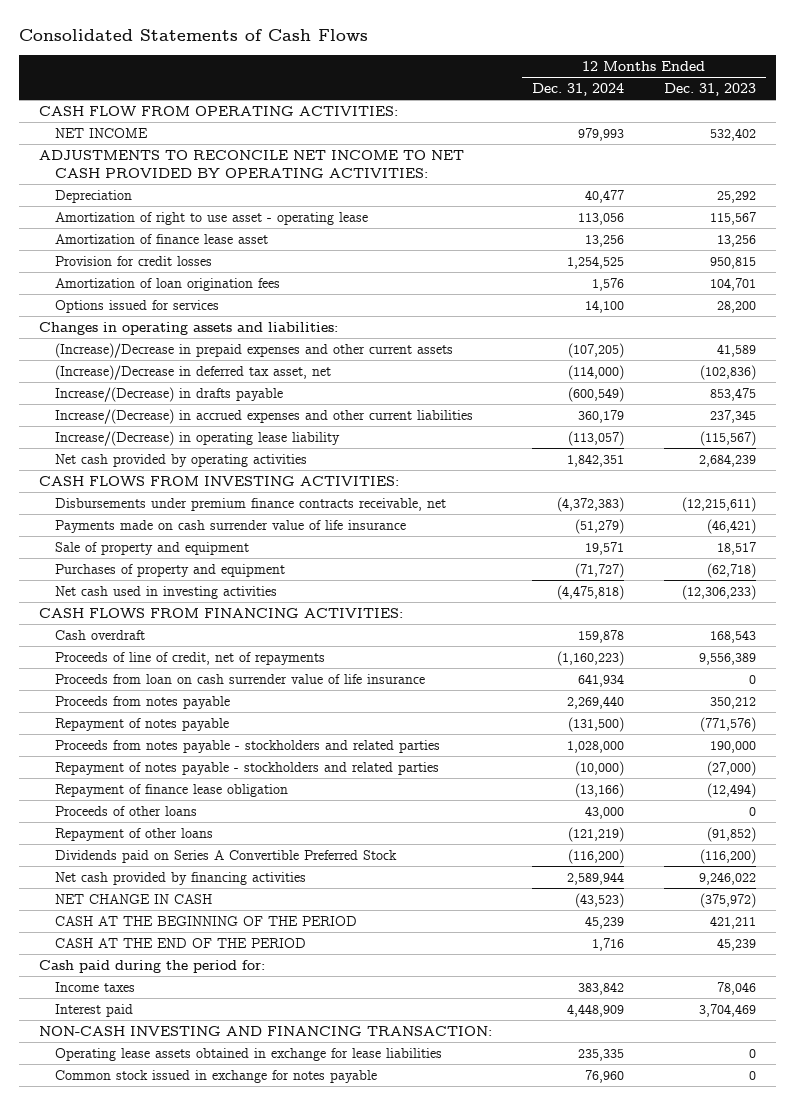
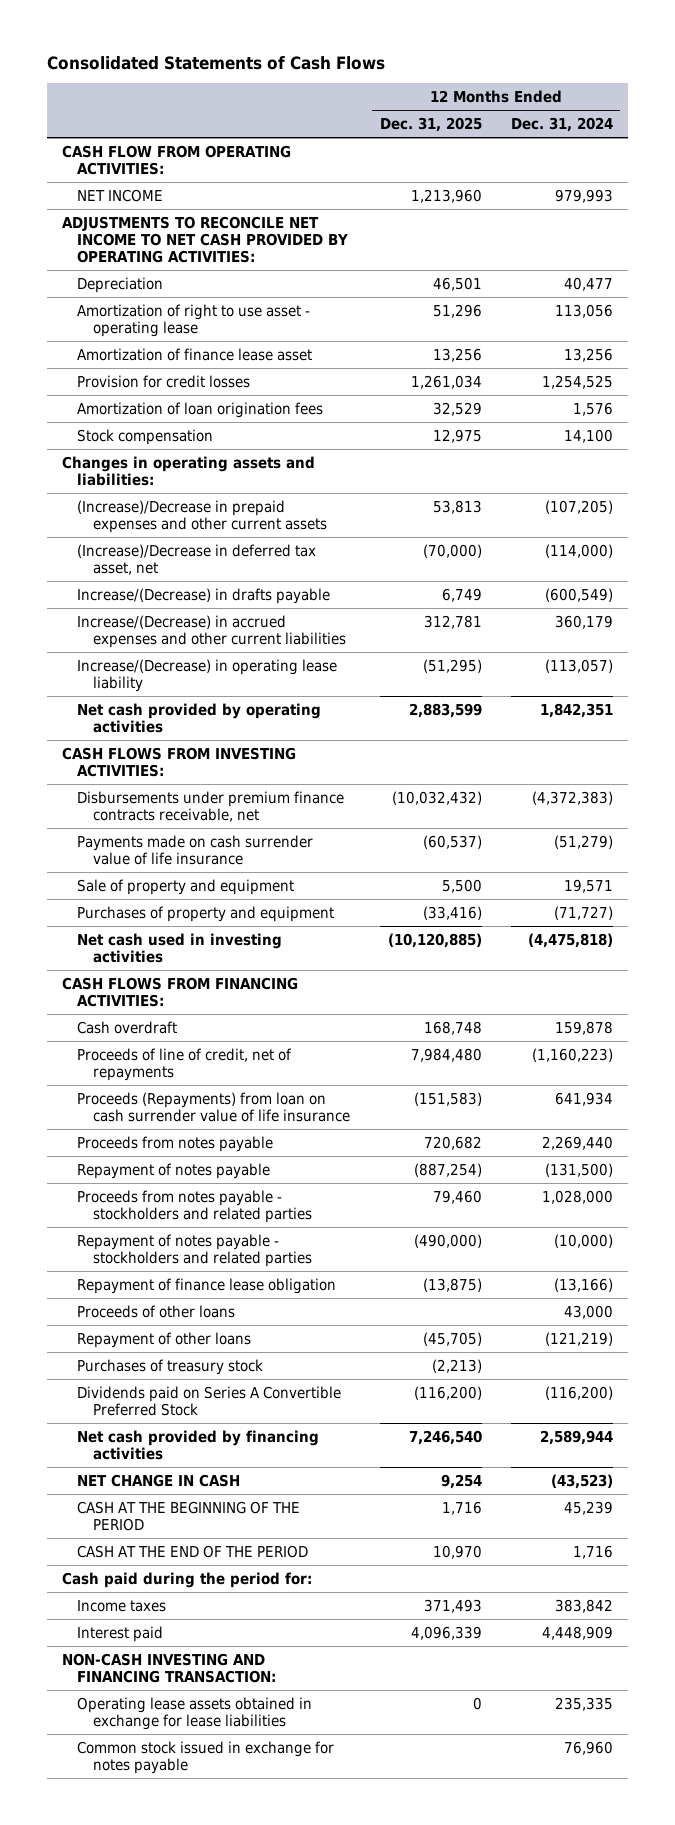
- | 12 Months Ended Dec. 31, 2024 | 12 Months Ended Dec. 31, 2023
+ | 12 Months Ended Dec. 31, 2025 | 12 Months Ended Dec. 31, 2024
- Options issued for services | 14,100 | 28,200
+ Stock compensation | 12,975 | 14,100
- Proceeds from loan on cash surrender value of life insurance | 641,934 | 0
+ Proceeds (Repayments) from loan on cash surrender value of life insurance | (151,583) | 641,934
+ Purchases of treasury stock | (2,213) |

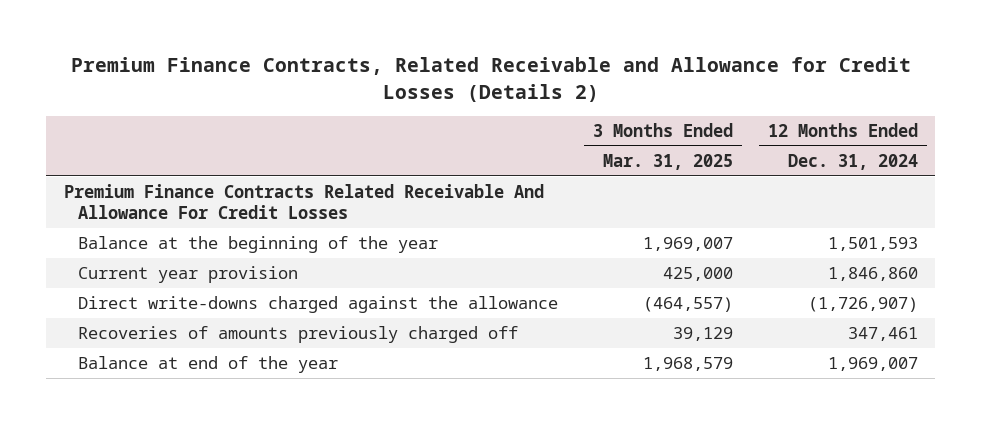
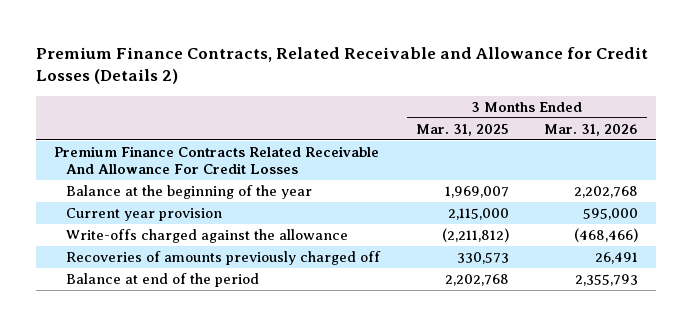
- | 3 Months Ended Mar. 31, 2025 | 12 Months Ended Dec. 31, 2024
+ | 3 Months Ended Mar. 31, 2025 | 3 Months Ended Mar. 31, 2026
- Current year provision | 425,000 | 1,846,860
- Direct write-downs charged against the allowance | (464,557) | (1,726,907)
- Recoveries of amounts previously charged off | 39,129 | 347,461
- Balance at end of the year | 1,968,579 | 1,969,007
+ Current year provision | 2,115,000 | 595,000
+ Write-offs charged against the allowance | (2,211,812) | (468,466)
+ Recoveries of amounts previously charged off | 330,573 | 26,491
+ Balance at end of the period | 2,202,768 | 2,355,793

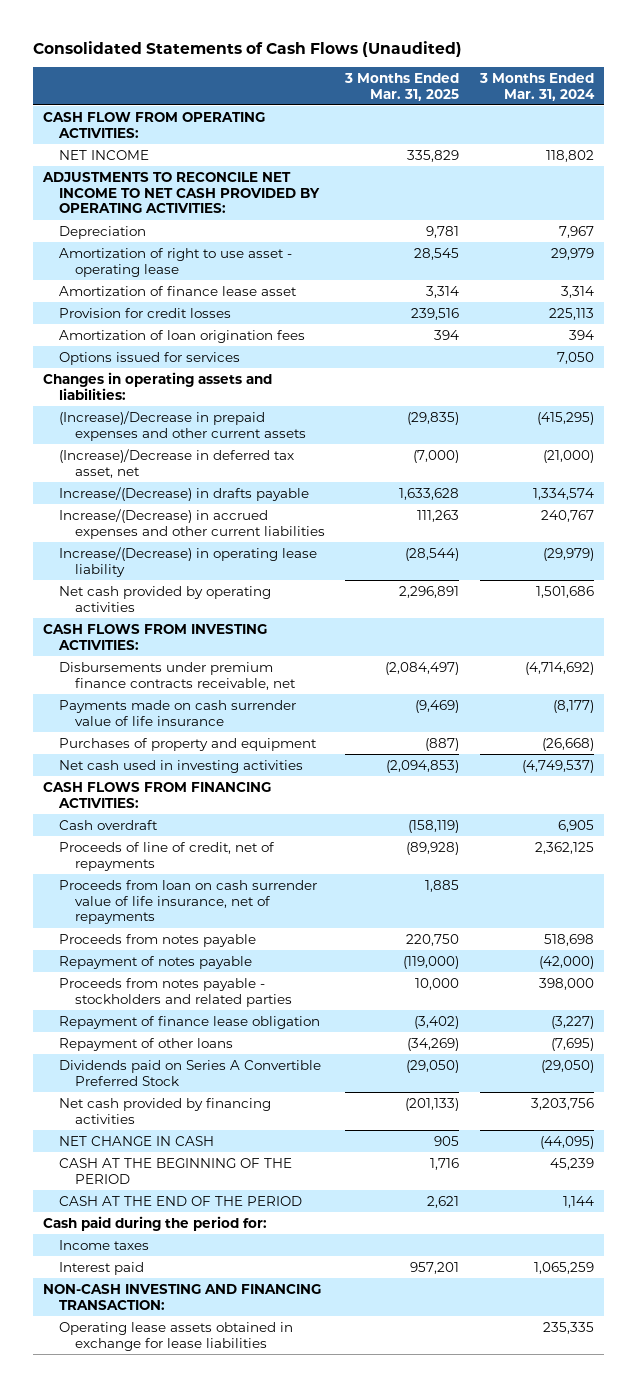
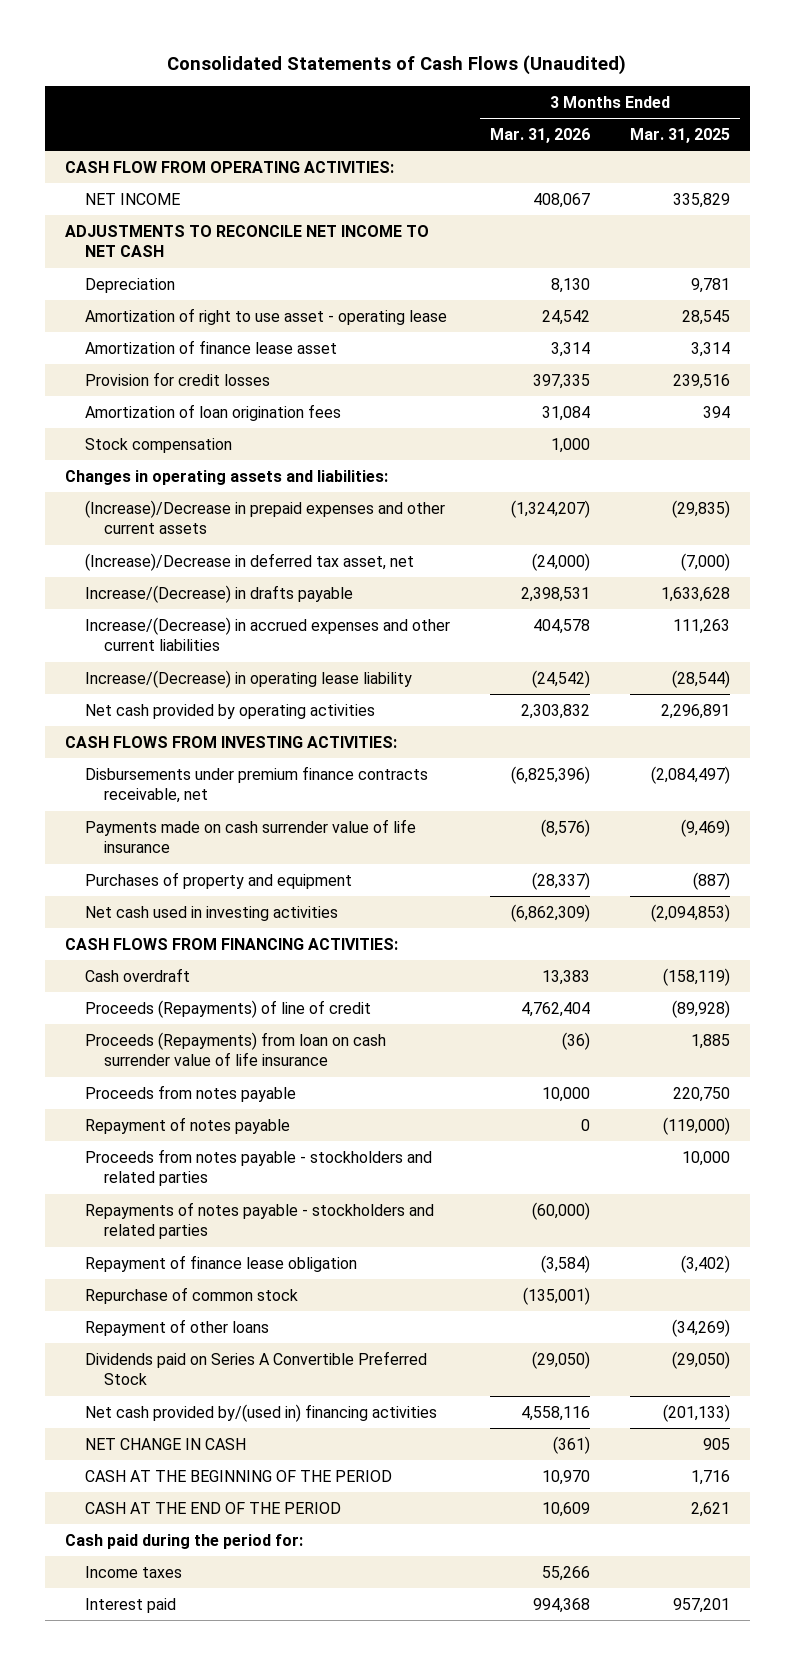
- | 3 Months Ended Mar. 31, 2025 | 3 Months Ended Mar. 31, 2024
+ | 3 Months Ended Mar. 31, 2026 | 3 Months Ended Mar. 31, 2025
- ADJUSTMENTS TO RECONCILE NET INCOME TO NET CASH PROVIDED BY OPERATING ACTIVITIES:
+ ADJUSTMENTS TO RECONCILE NET INCOME TO NET CASH
- Options issued for services | | 7,050
+ Stock compensation | 1,000 |
- Proceeds of line of credit, net of repayments | (89,928) | 2,362,125
- Proceeds from loan on cash surrender value of life insurance, net of repayments | 1,885 |
+ Proceeds (Repayments) of line of credit | 4,762,404 | (89,928)
+ Proceeds (Repayments) from loan on cash surrender value of life insurance | (36) | 1,885
+ Repayments of notes payable - stockholders and related parties | (60,000) |
+ Repurchase of common stock | (135,001) |
- Net cash provided by financing activities | (201,133) | 3,203,756
+ Net cash provided by/(used in) financing activities | 4,558,116 | (201,133)
- NON-CASH INVESTING AND FINANCING TRANSACTION:
- Operating lease assets obtained in exchange for lease liabilities | | 235,335

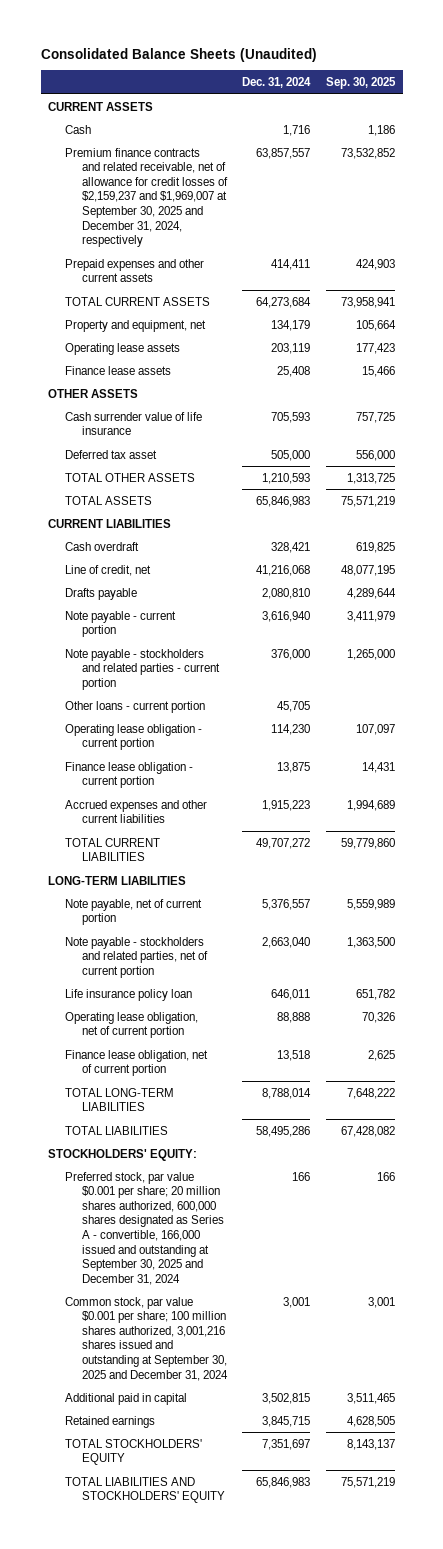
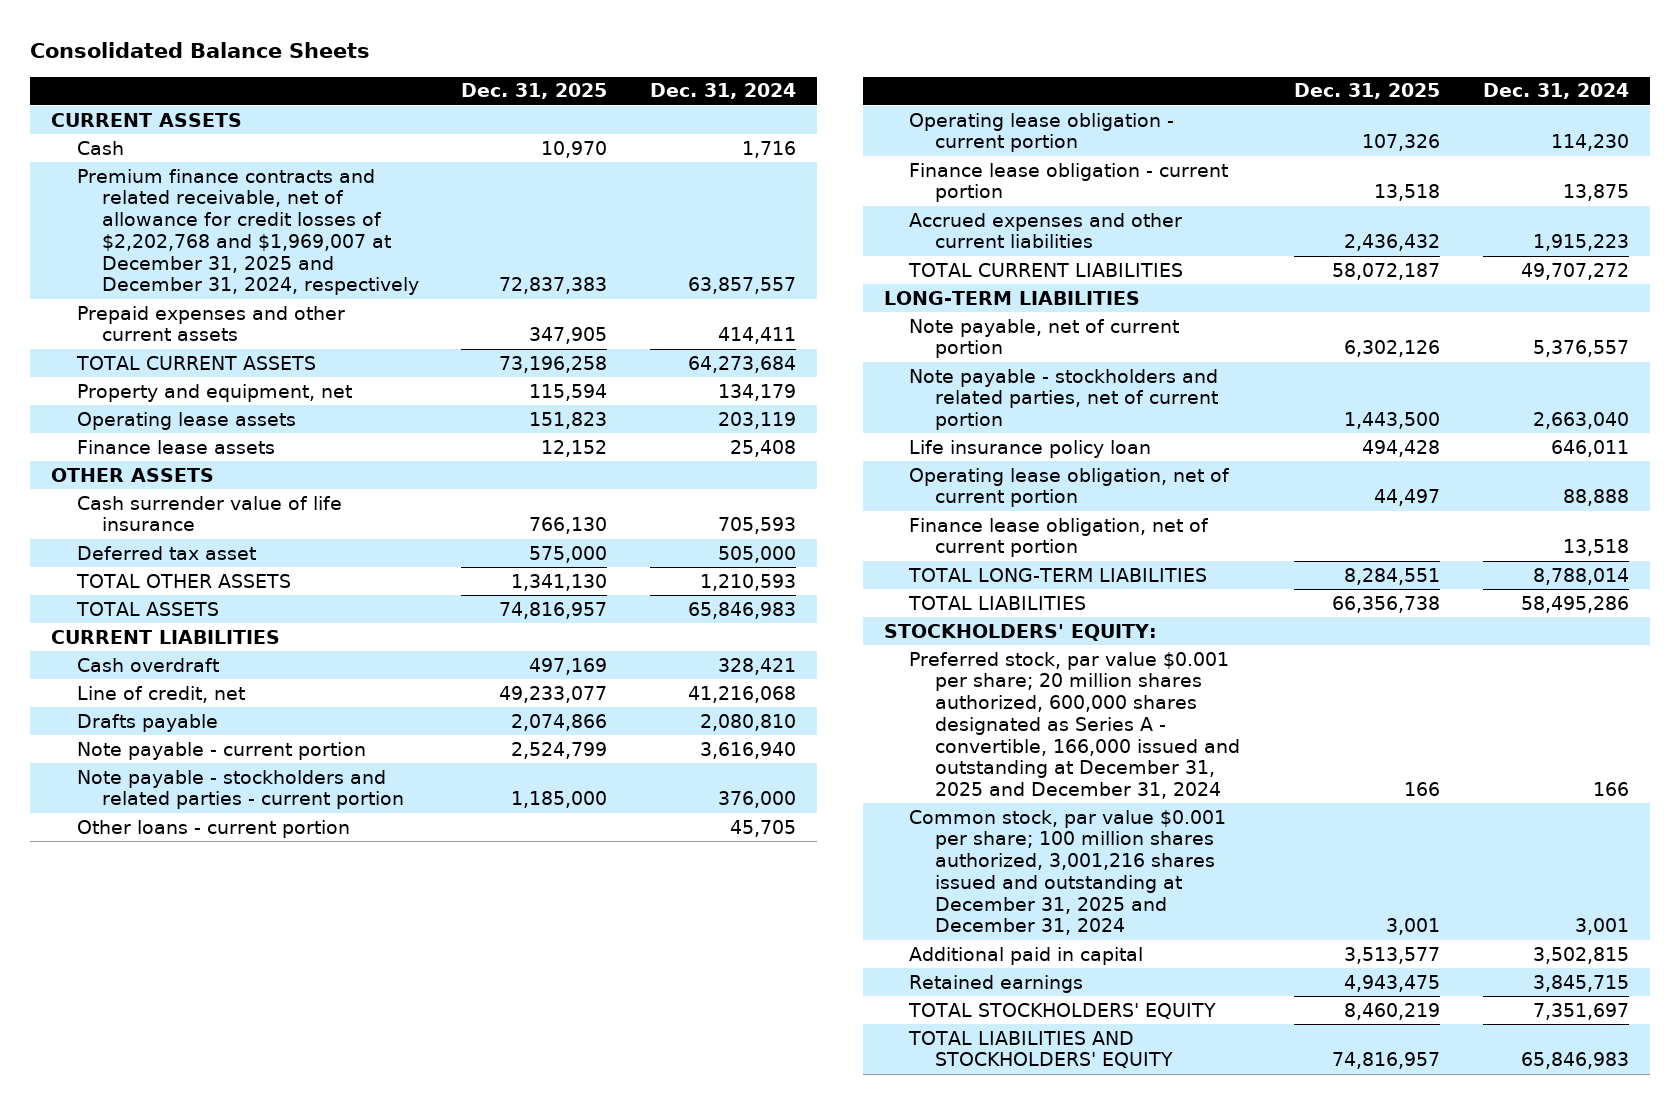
- Consolidated Balance Sheets (Unaudited)
+ Consolidated Balance Sheets
- | Dec. 31, 2024 | Sep. 30, 2025
+ | Dec. 31, 2025 | Dec. 31, 2024
- Premium finance contracts and related receivable, net of allowance for credit losses of $2,159,237 and $1,969,007 at September 30, 2025 and December 31, 2024, respectively | 63,857,557 | 73,532,852
+ Premium finance contracts and related receivable, net of allowance for credit losses of $2,202,768 and $1,969,007 at December 31, 2025 and December 31, 2024, respectively | 72,837,383 | 63,857,557
- Preferred stock, par value $0.001 per share; 20 million shares authorized, 600,000 shares designated as Series A - convertible, 166,000 issued and outstanding at September 30, 2025 and December 31, 2024 | 166 | 166
- Common stock, par value $0.001 per share; 100 million shares authorized, 3,001,216 shares issued and outstanding at September 30, 2025 and December 31, 2024 | 3,001 | 3,001
+ Preferred stock, par value $0.001 per share; 20 million shares authorized, 600,000 shares designated as Series A - convertible, 166,000 issued and outstanding at December 31, 2025 and December 31, 2024 | 166 | 166
+ Common stock, par value $0.001 per share; 100 million shares authorized, 3,001,216 shares issued and outstanding at December 31, 2025 and December 31, 2024 | 3,001 | 3,001

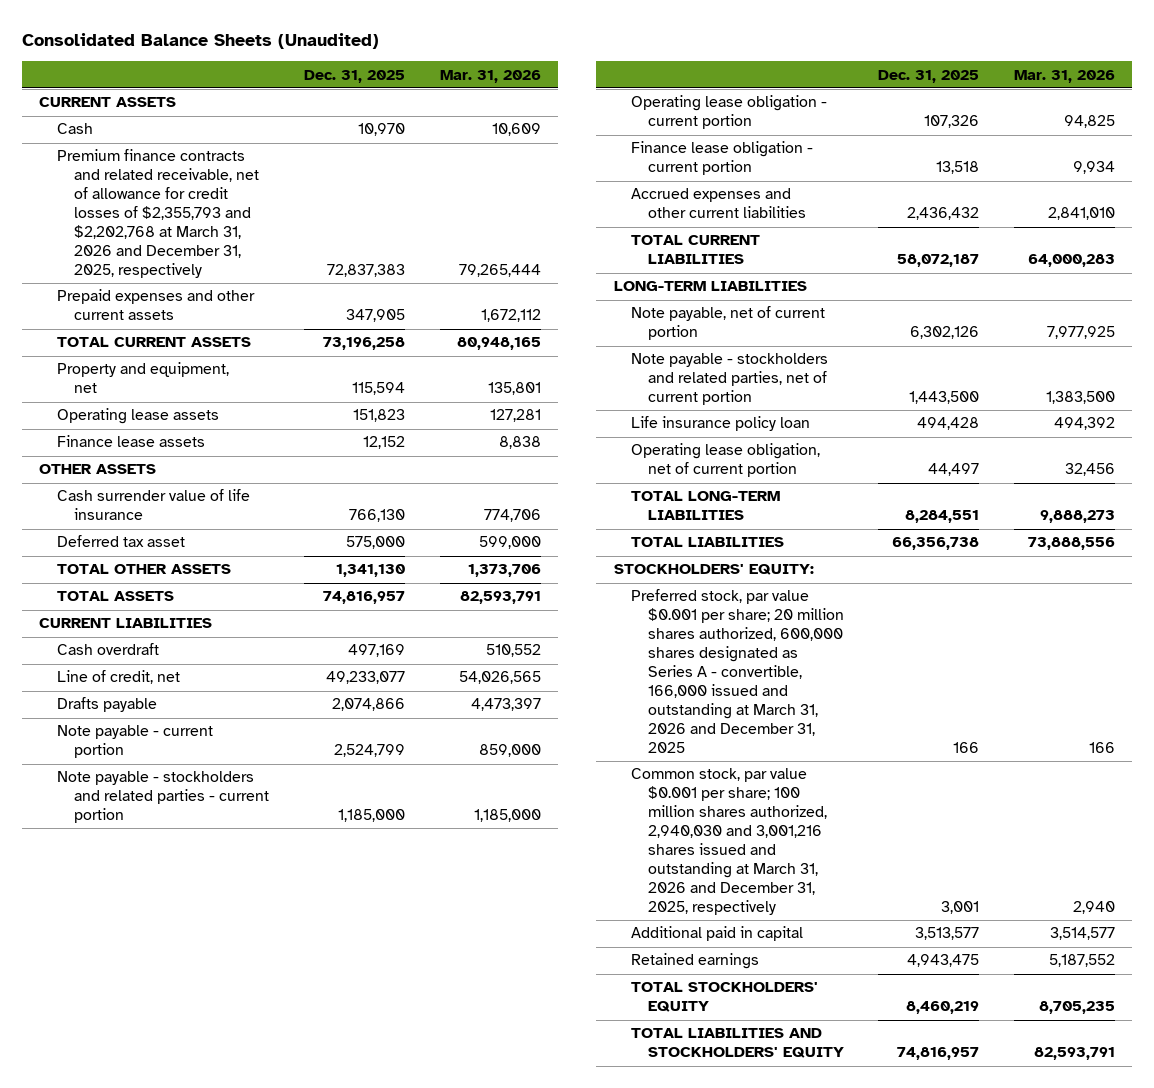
- Consolidated Balance Sheets
+ Consolidated Balance Sheets (Unaudited)
- | Dec. 31, 2025 | Dec. 31, 2024
+ | Dec. 31, 2025 | Mar. 31, 2026
- Premium finance contracts and related receivable, net of allowance for credit losses of $2,202,768 and $1,969,007 at December 31, 2025 and December 31, 2024, respectively | 72,837,383 | 63,857,557
+ Premium finance contracts and related receivable, net of allowance for credit losses of $2,355,793 and $2,202,768 at March 31, 2026 and December 31, 2025, respectively | 72,837,383 | 79,265,444
- Other loans - current portion | | 45,705
- Finance lease obligation, net of current portion | | 13,518
- Preferred stock, par value $0.001 per share; 20 million shares authorized, 600,000 shares designated as Series A - convertible, 166,000 issued and outstanding at December 31, 2025 and December 31, 2024 | 166 | 166
- Common stock, par value $0.001 per share; 100 million shares authorized, 3,001,216 shares issued and outstanding at December 31, 2025 and December 31, 2024 | 3,001 | 3,001
+ Preferred stock, par value $0.001 per share; 20 million shares authorized, 600,000 shares designated as Series A - convertible, 166,000 issued and outstanding at March 31, 2026 and December 31, 2025 | 166 | 166
+ Common stock, par value $0.001 per share; 100 million shares authorized, 2,940,030 and 3,001,216 shares issued and outstanding at March 31, 2026 and December 31, 2025, respectively | 3,001 | 2,940

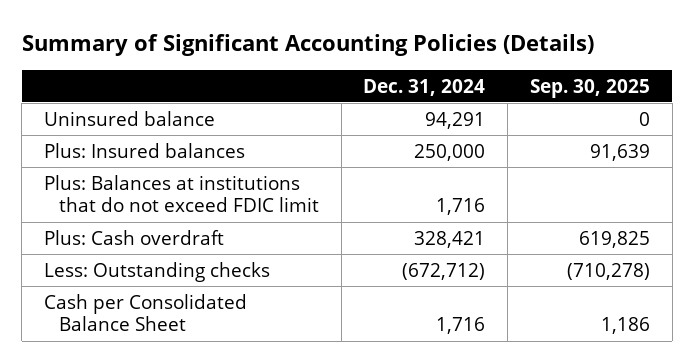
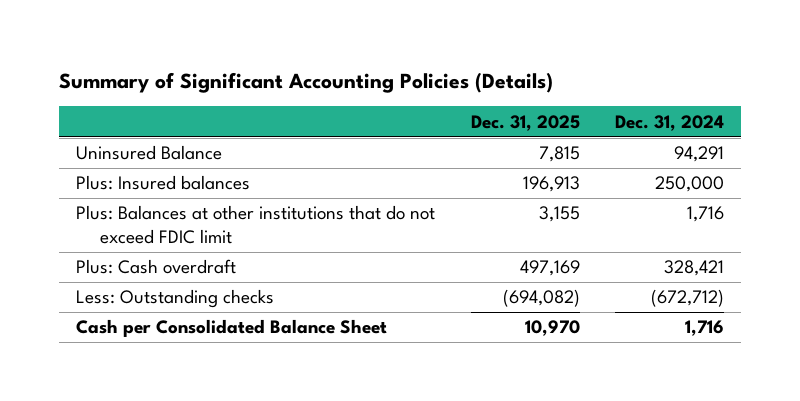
- | Dec. 31, 2024 | Sep. 30, 2025
+ | Dec. 31, 2025 | Dec. 31, 2024
- Uninsured balance | 94,291 | 0
+ Uninsured Balance | 7,815 | 94,291
- Plus: Balances at institutions that do not exceed FDIC limit | 1,716 |
+ Plus: Balances at other institutions that do not exceed FDIC limit | 3,155 | 1,716

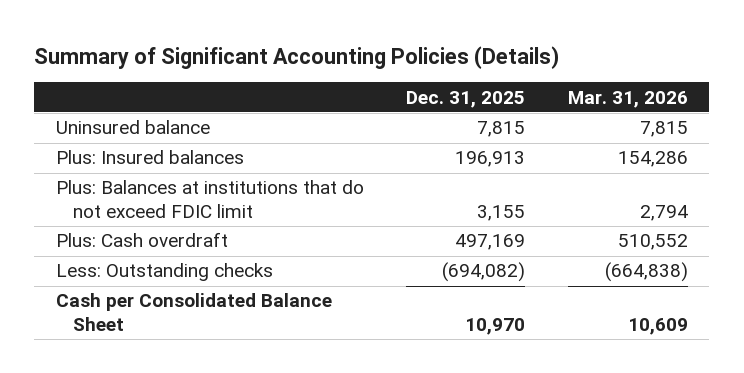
- | Dec. 31, 2025 | Dec. 31, 2024
+ | Dec. 31, 2025 | Mar. 31, 2026
- Uninsured Balance | 7,815 | 94,291
+ Uninsured balance | 7,815 | 7,815
- Plus: Balances at other institutions that do not exceed FDIC limit | 3,155 | 1,716
+ Plus: Balances at institutions that do not exceed FDIC limit | 3,155 | 2,794

